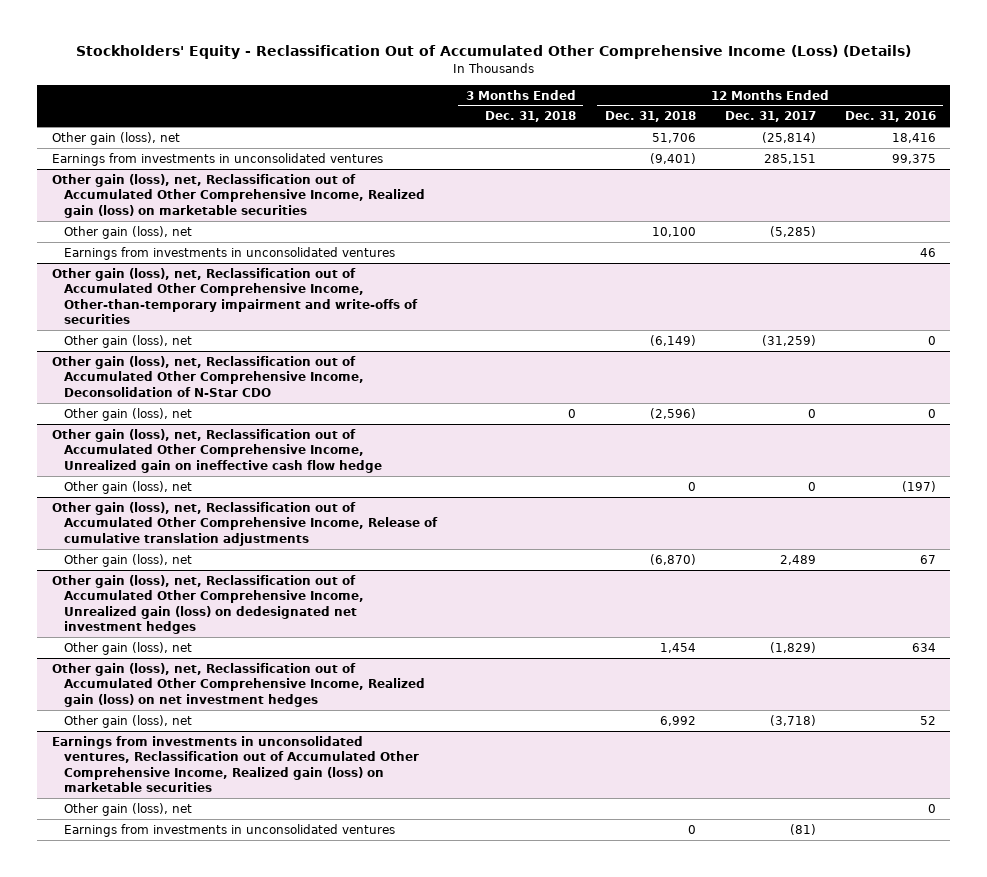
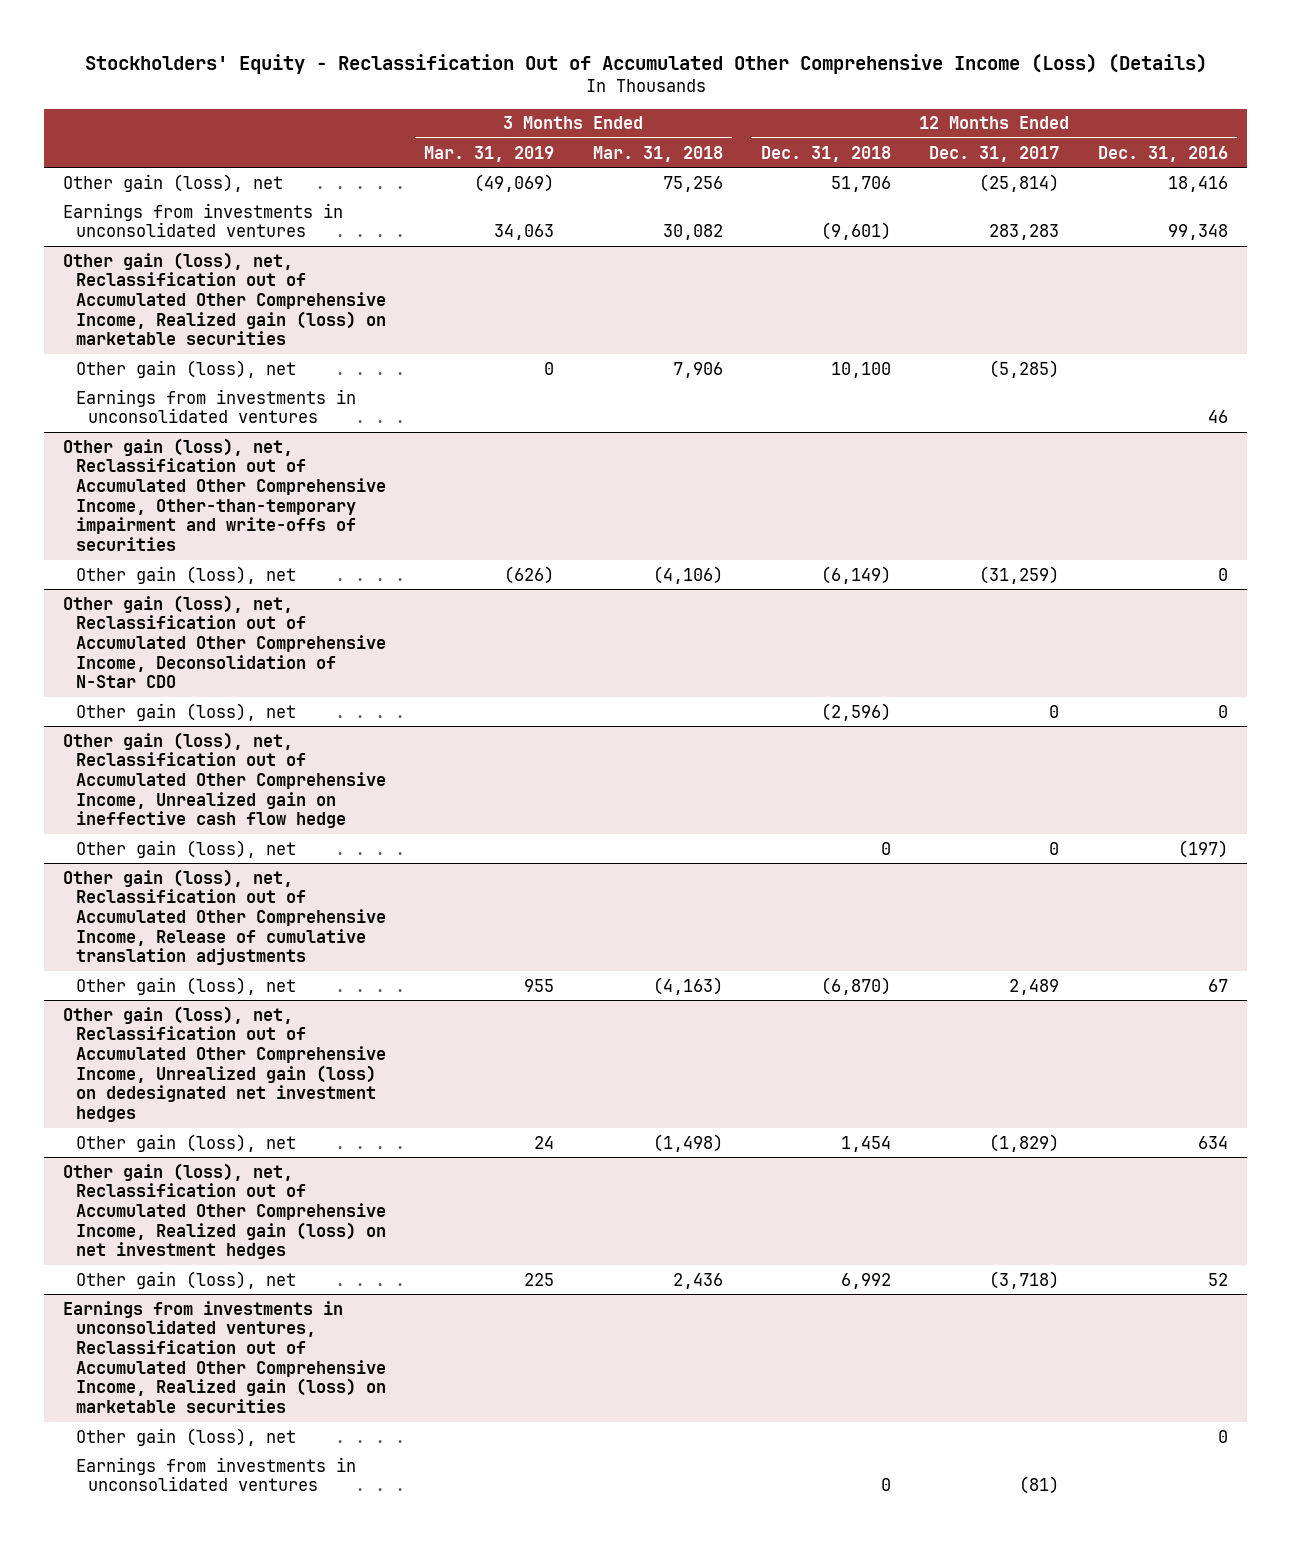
- | 3 Months Ended Dec. 31, 2018 | 12 Months Ended Dec. 31, 2018 | 12 Months Ended Dec. 31, 2017 | 12 Months Ended Dec. 31, 2016
+ | 3 Months Ended Mar. 31, 2019 | 3 Months Ended Mar. 31, 2018 | 12 Months Ended Dec. 31, 2018 | 12 Months Ended Dec. 31, 2017 | 12 Months Ended Dec. 31, 2016
- Earnings from investments in unconsolidated ventures | | (9,401) | 285,151 | 99,375
+ Earnings from investments in unconsolidated ventures | 34,063 | 30,082 | (9,601) | 283,283 | 99,348

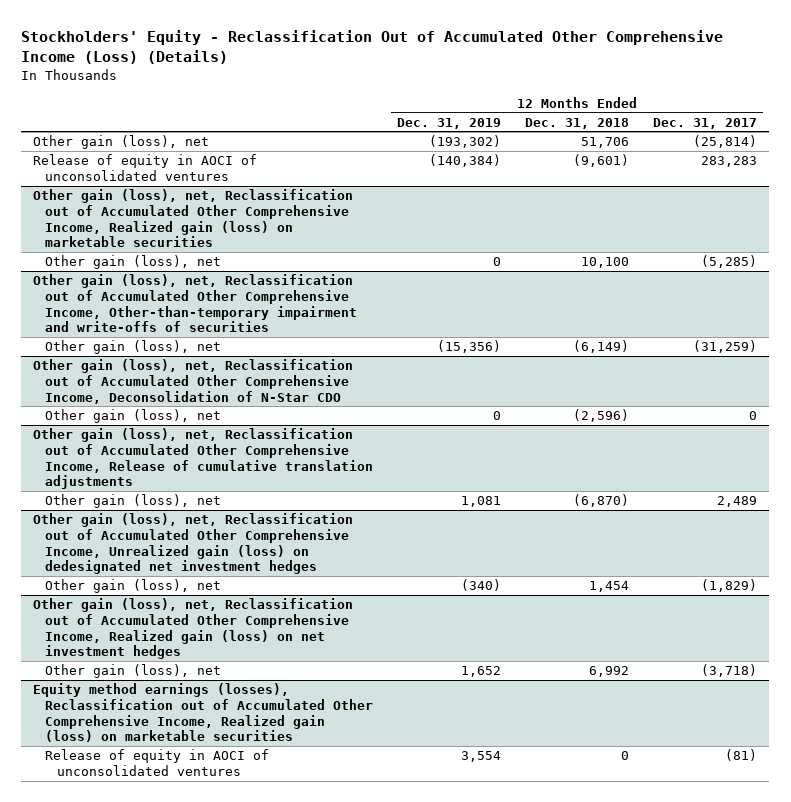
- | 3 Months Ended Mar. 31, 2019 | 3 Months Ended Mar. 31, 2018 | 12 Months Ended Dec. 31, 2018 | 12 Months Ended Dec. 31, 2017 | 12 Months Ended Dec. 31, 2016
+ | 12 Months Ended Dec. 31, 2019 | 12 Months Ended Dec. 31, 2018 | 12 Months Ended Dec. 31, 2017
- Earnings from investments in unconsolidated ventures | 34,063 | 30,082 | (9,601) | 283,283 | 99,348
+ Release of equity in AOCI of unconsolidated ventures | (140,384) | (9,601) | 283,283
@ Other gain (loss), net, Reclassification out of Accumulated Other Comprehensive Income, Realized gain (loss) on marketable securities
- Earnings from investments in unconsolidated ventures | | | | | 46
- Other gain (loss), net, Reclassification out of Accumulated Other Comprehensive Income, Unrealized gain on ineffective cash flow hedge
- Other gain (loss), net | | | 0 | 0 | (197)
- Earnings from investments in unconsolidated ventures, Reclassification out of Accumulated Other Comprehensive Income, Realized gain (loss) on marketable securities
- Other gain (loss), net | | | | | 0
- Earnings from investments in unconsolidated ventures | | | 0 | (81) |
+ Equity method earnings (losses), Reclassification out of Accumulated Other Comprehensive Income, Realized gain (loss) on marketable securities
+ Release of equity in AOCI of unconsolidated ventures | 3,554 | 0 | (81)

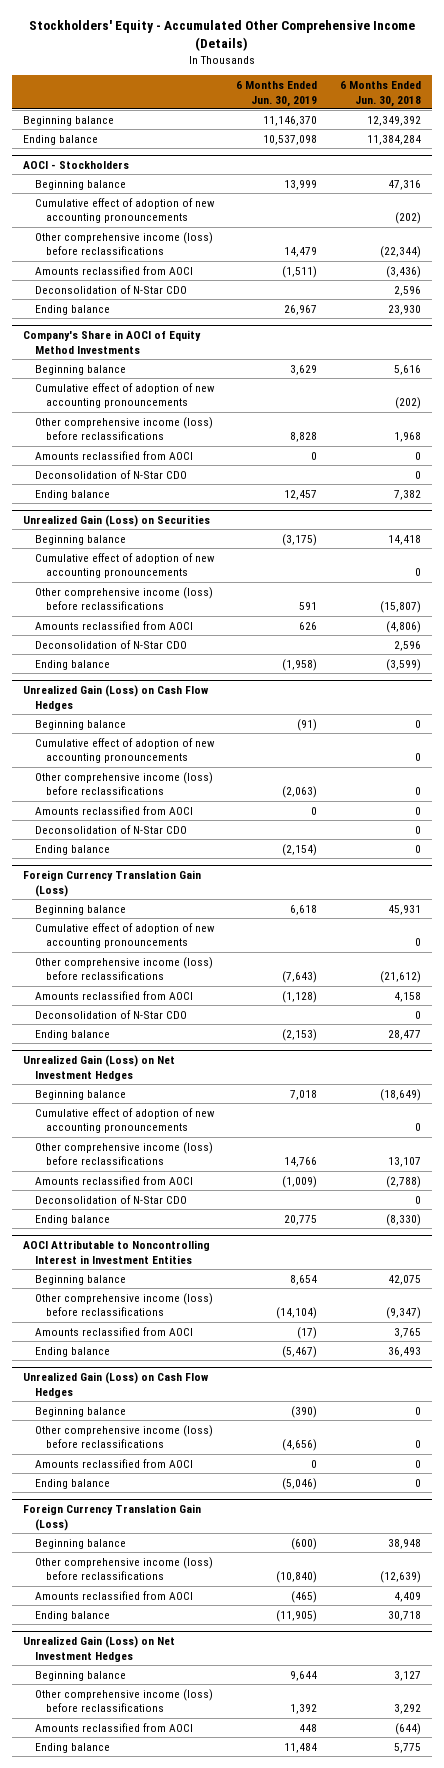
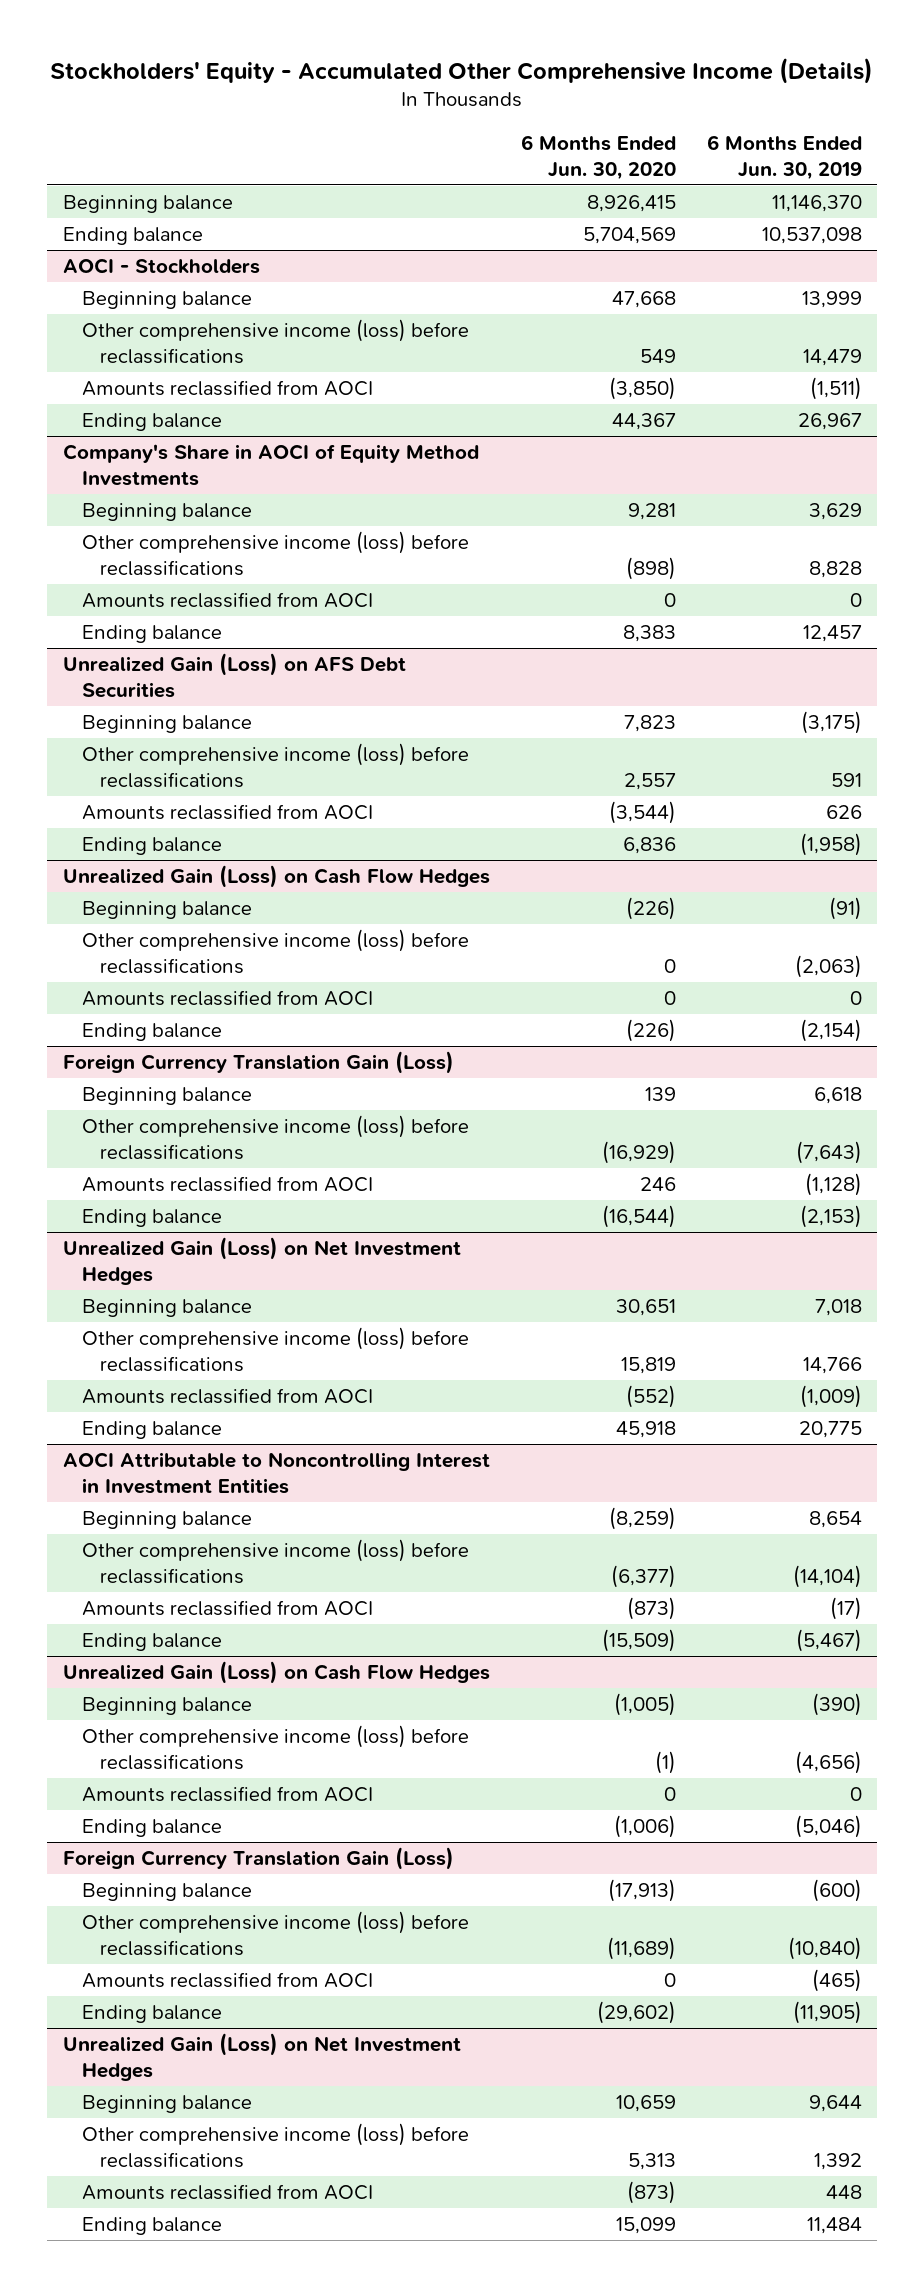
- | 6 Months Ended Jun. 30, 2019 | 6 Months Ended Jun. 30, 2018
+ | 6 Months Ended Jun. 30, 2020 | 6 Months Ended Jun. 30, 2019
@ AOCI - Stockholders
- Cumulative effect of adoption of new accounting pronouncements | | (202)
- Deconsolidation of N-Star CDO | | 2,596
@ Company's Share in AOCI of Equity Method Investments
- Cumulative effect of adoption of new accounting pronouncements | | (202)
- Deconsolidation of N-Star CDO | | 0
- Unrealized Gain (Loss) on Securities
+ Unrealized Gain (Loss) on AFS Debt Securities
- Cumulative effect of adoption of new accounting pronouncements | | 0
- Deconsolidation of N-Star CDO | | 2,596
@ Unrealized Gain (Loss) on Cash Flow Hedges
- Cumulative effect of adoption of new accounting pronouncements | | 0
- Deconsolidation of N-Star CDO | | 0
@ Foreign Currency Translation Gain (Loss)
- Cumulative effect of adoption of new accounting pronouncements | | 0
- Deconsolidation of N-Star CDO | | 0
@ Unrealized Gain (Loss) on Net Investment Hedges
- Cumulative effect of adoption of new accounting pronouncements | | 0
- Deconsolidation of N-Star CDO | | 0

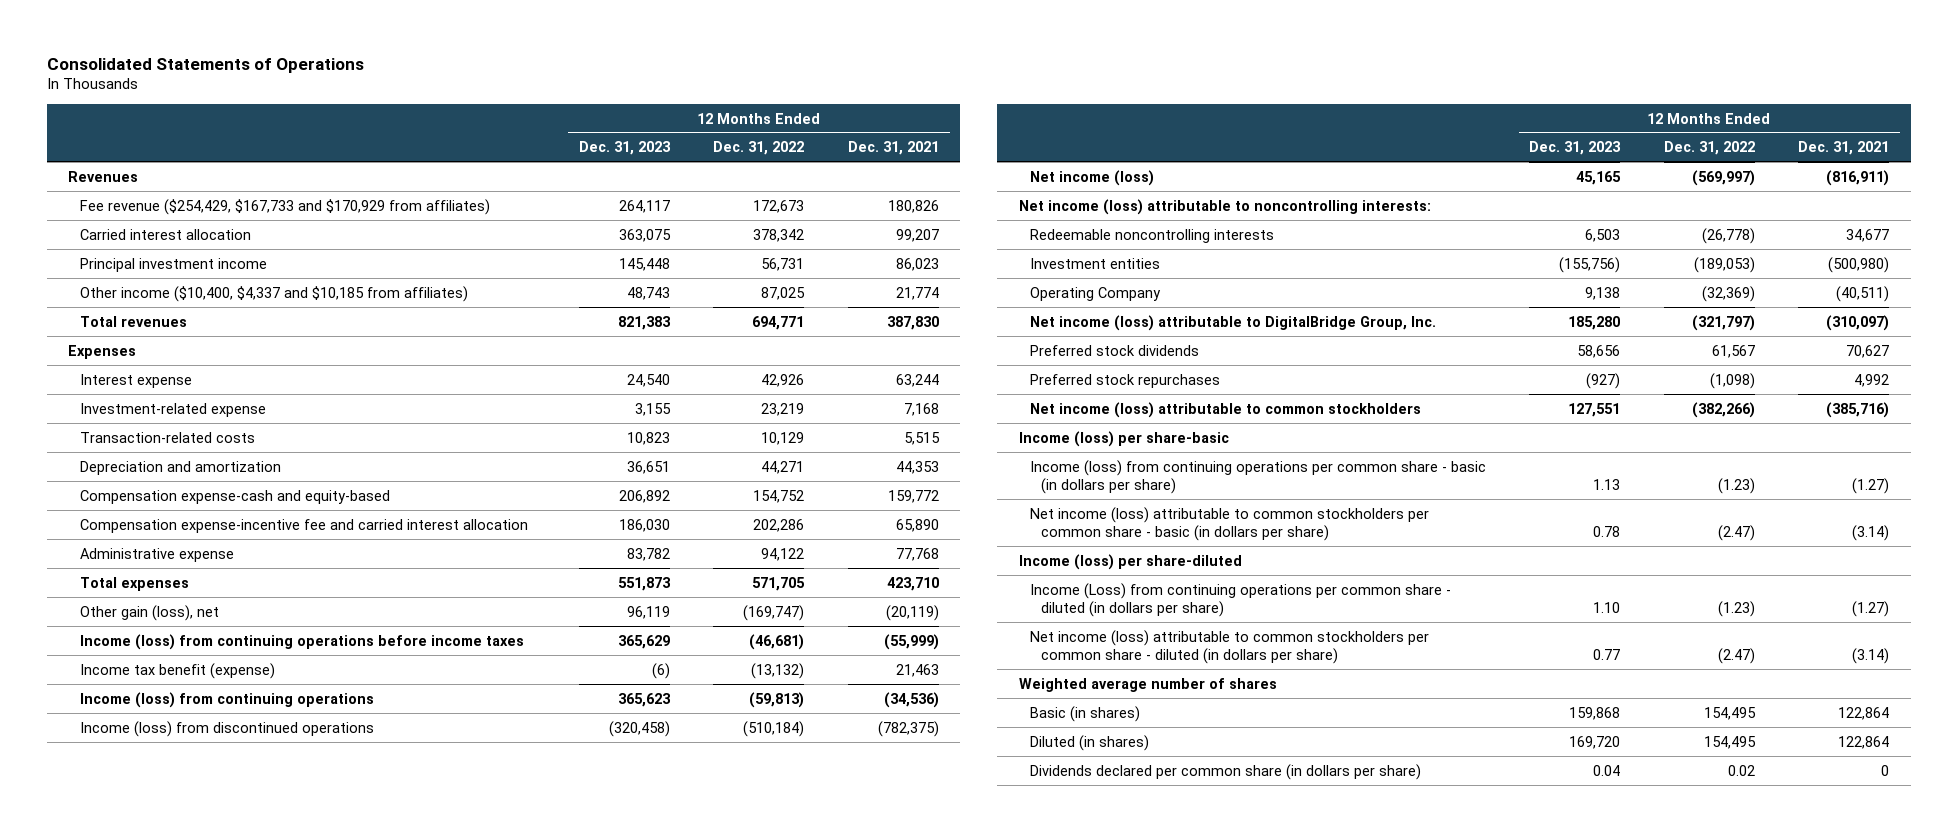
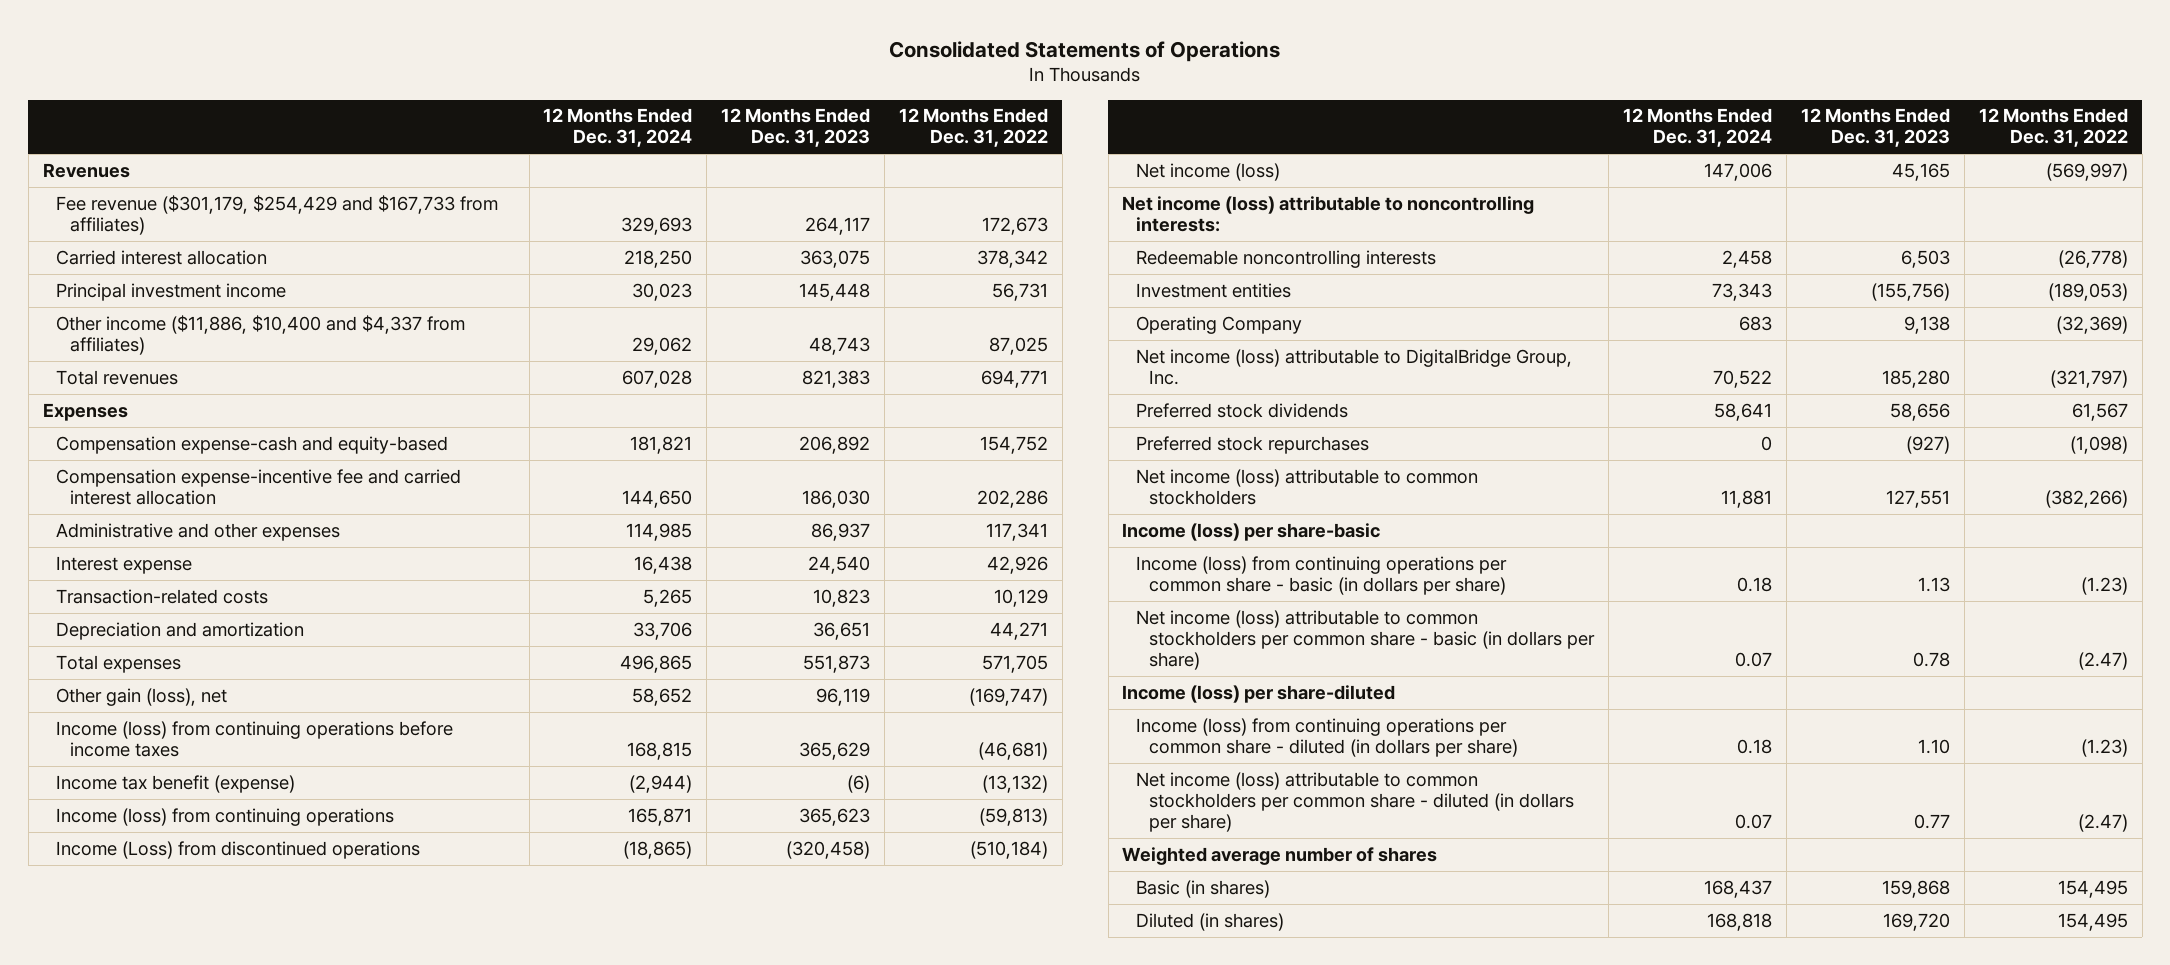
- | 12 Months Ended Dec. 31, 2023 | 12 Months Ended Dec. 31, 2022 | 12 Months Ended Dec. 31, 2021
+ | 12 Months Ended Dec. 31, 2024 | 12 Months Ended Dec. 31, 2023 | 12 Months Ended Dec. 31, 2022
- Fee revenue ($254,429, $167,733 and $170,929 from affiliates) | 264,117 | 172,673 | 180,826
+ Fee revenue ($301,179, $254,429 and $167,733 from affiliates) | 329,693 | 264,117 | 172,673
- Other income ($10,400, $4,337 and $10,185 from affiliates) | 48,743 | 87,025 | 21,774
+ Other income ($11,886, $10,400 and $4,337 from affiliates) | 29,062 | 48,743 | 87,025
moved up: Compensation expense-cash and equity-based | 181,821 | 206,892 | 154,752
moved up: Compensation expense-incentive fee and carried interest allocation | 144,650 | 186,030 | 202,286
+ Administrative and other expenses | 114,985 | 86,937 | 117,341
- Investment-related expense | 3,155 | 23,219 | 7,168
- Administrative expense | 83,782 | 94,122 | 77,768
- Income (loss) from discontinued operations | (320,458) | (510,184) | (782,375)
+ Income (Loss) from discontinued operations | (18,865) | (320,458) | (510,184)
- Income (Loss) from continuing operations per common share - diluted (in dollars per share) | 1.10 | (1.23) | (1.27)
+ Income (loss) from continuing operations per common share - diluted (in dollars per share) | 0.18 | 1.10 | (1.23)
- Dividends declared per common share (in dollars per share) | 0.04 | 0.02 | 0

